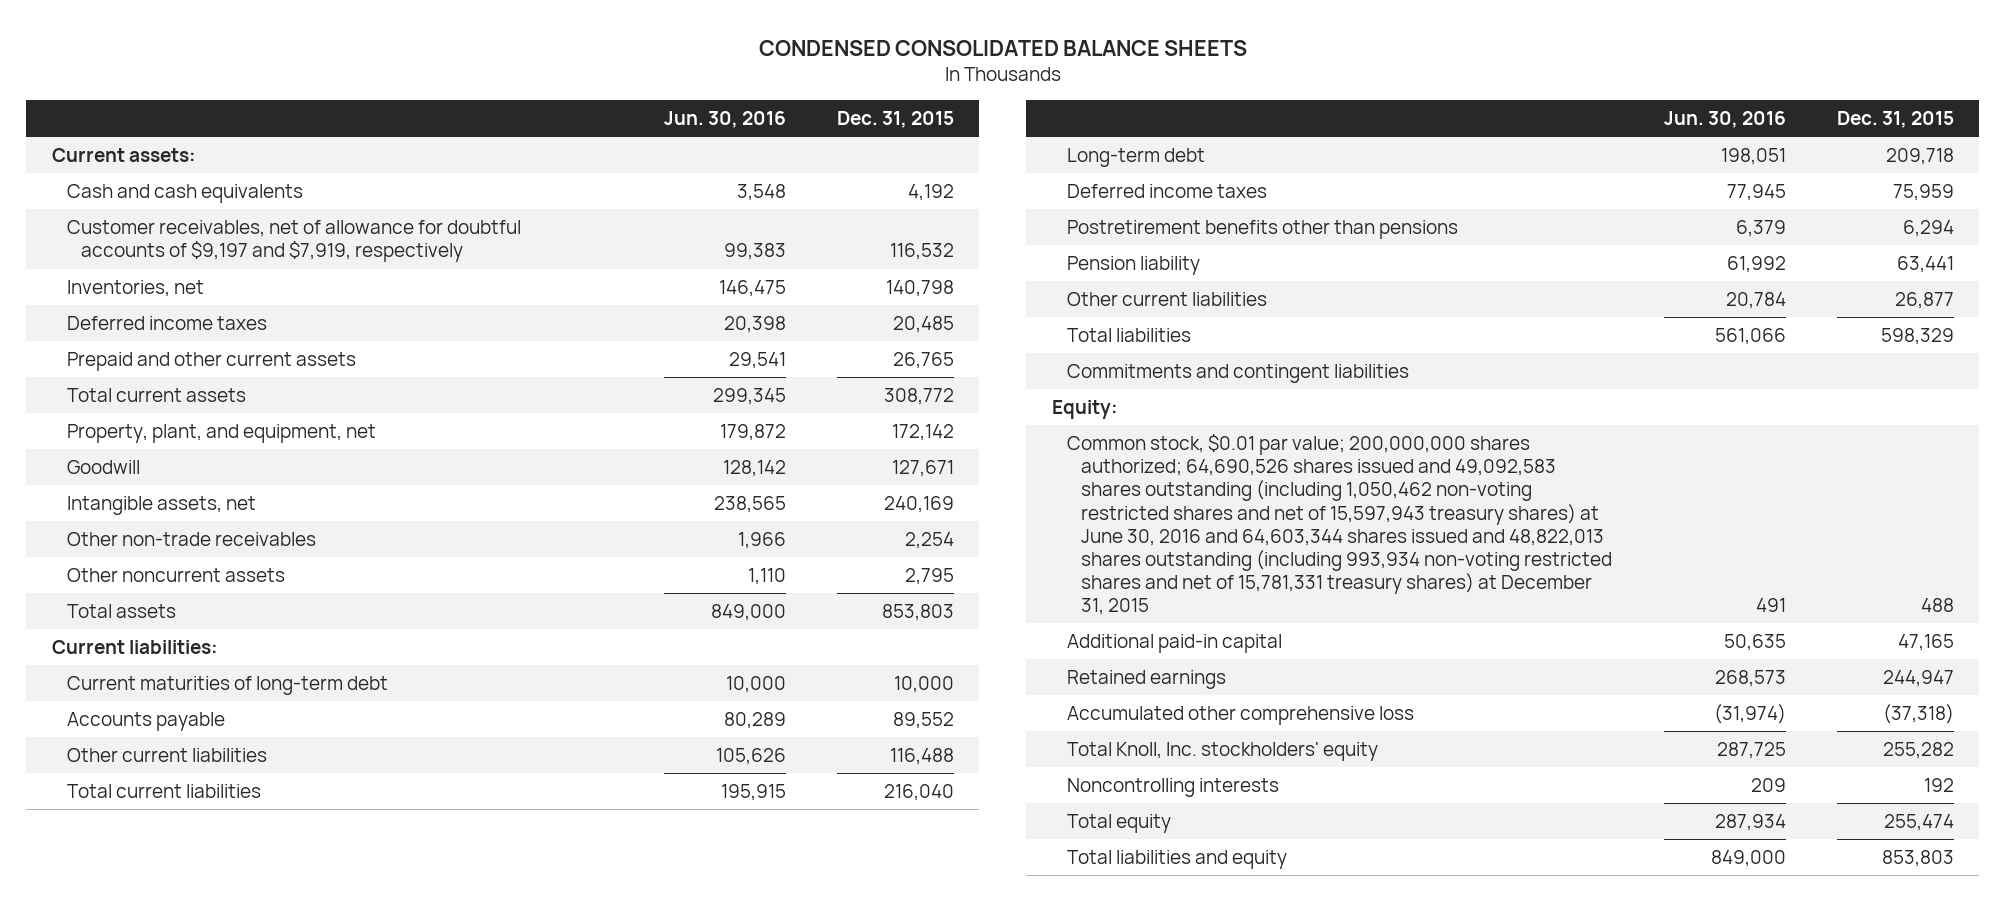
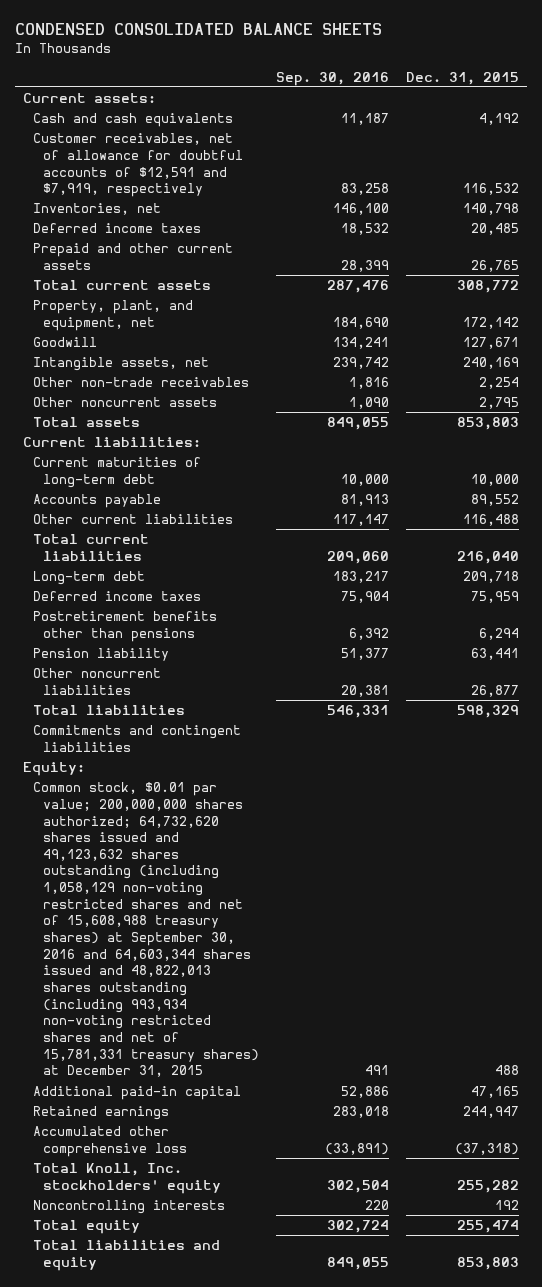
- | Jun. 30, 2016 | Dec. 31, 2015
+ | Sep. 30, 2016 | Dec. 31, 2015
- Customer receivables, net of allowance for doubtful accounts of $9,197 and $7,919, respectively | 99,383 | 116,532
+ Customer receivables, net of allowance for doubtful accounts of $12,591 and $7,919, respectively | 83,258 | 116,532
- Other current liabilities | 20,784 | 26,877
+ Other noncurrent liabilities | 20,381 | 26,877
- Common stock, $0.01 par value; 200,000,000 shares authorized; 64,690,526 shares issued and 49,092,583 shares outstanding (including 1,050,462 non-voting restricted shares and net of 15,597,943 treasury shares) at June 30, 2016 and 64,603,344 shares issued and 48,822,013 shares outstanding (including 993,934 non-voting restricted shares and net of 15,781,331 treasury shares) at December 31, 2015 | 491 | 488
+ Common stock, $0.01 par value; 200,000,000 shares authorized; 64,732,620 shares issued and 49,123,632 shares outstanding (including 1,058,129 non-voting restricted shares and net of 15,608,988 treasury shares) at September 30, 2016 and 64,603,344 shares issued and 48,822,013 shares outstanding (including 993,934 non-voting restricted shares and net of 15,781,331 treasury shares) at December 31, 2015 | 491 | 488

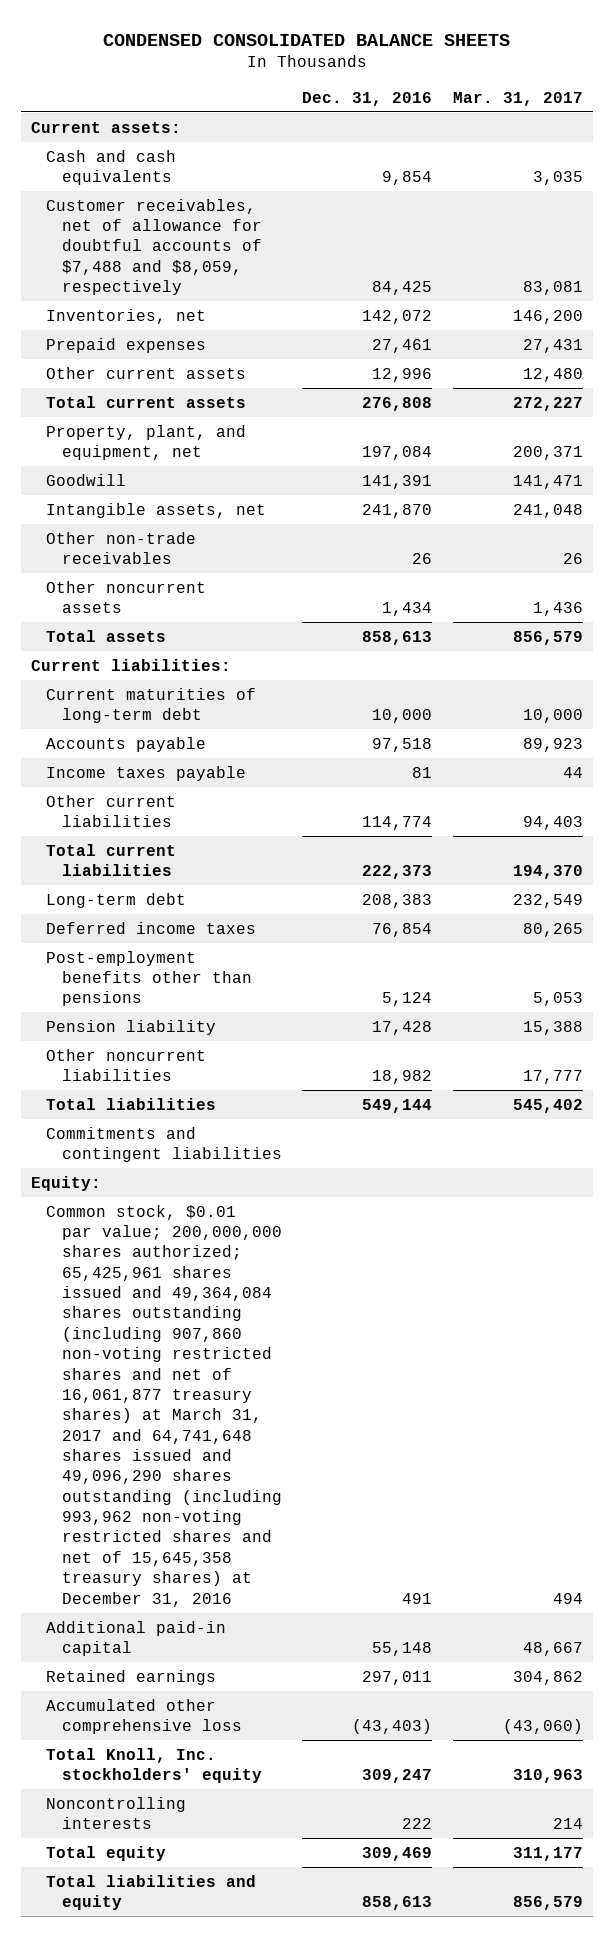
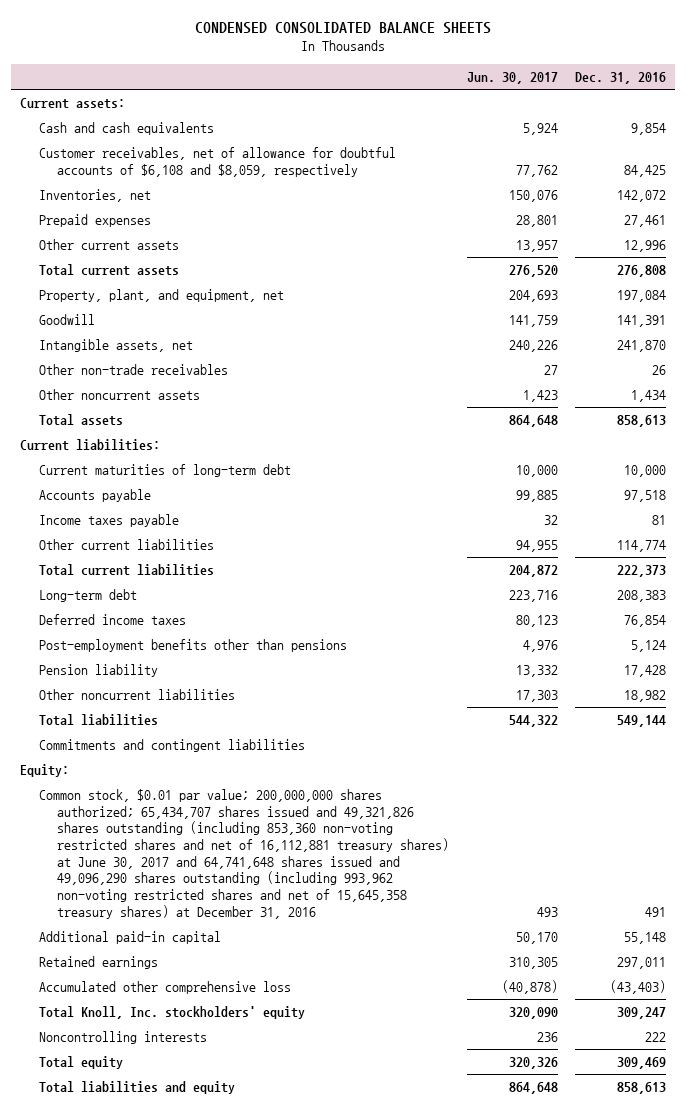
- | Dec. 31, 2016 | Mar. 31, 2017
+ | Jun. 30, 2017 | Dec. 31, 2016
- Customer receivables, net of allowance for doubtful accounts of $7,488 and $8,059, respectively | 84,425 | 83,081
+ Customer receivables, net of allowance for doubtful accounts of $6,108 and $8,059, respectively | 77,762 | 84,425
- Common stock, $0.01 par value; 200,000,000 shares authorized; 65,425,961 shares issued and 49,364,084 shares outstanding (including 907,860 non-voting restricted shares and net of 16,061,877 treasury shares) at March 31, 2017 and 64,741,648 shares issued and 49,096,290 shares outstanding (including 993,962 non-voting restricted shares and net of 15,645,358 treasury shares) at December 31, 2016 | 491 | 494
+ Common stock, $0.01 par value; 200,000,000 shares authorized; 65,434,707 shares issued and 49,321,826 shares outstanding (including 853,360 non-voting restricted shares and net of 16,112,881 treasury shares) at June 30, 2017 and 64,741,648 shares issued and 49,096,290 shares outstanding (including 993,962 non-voting restricted shares and net of 15,645,358 treasury shares) at December 31, 2016 | 493 | 491

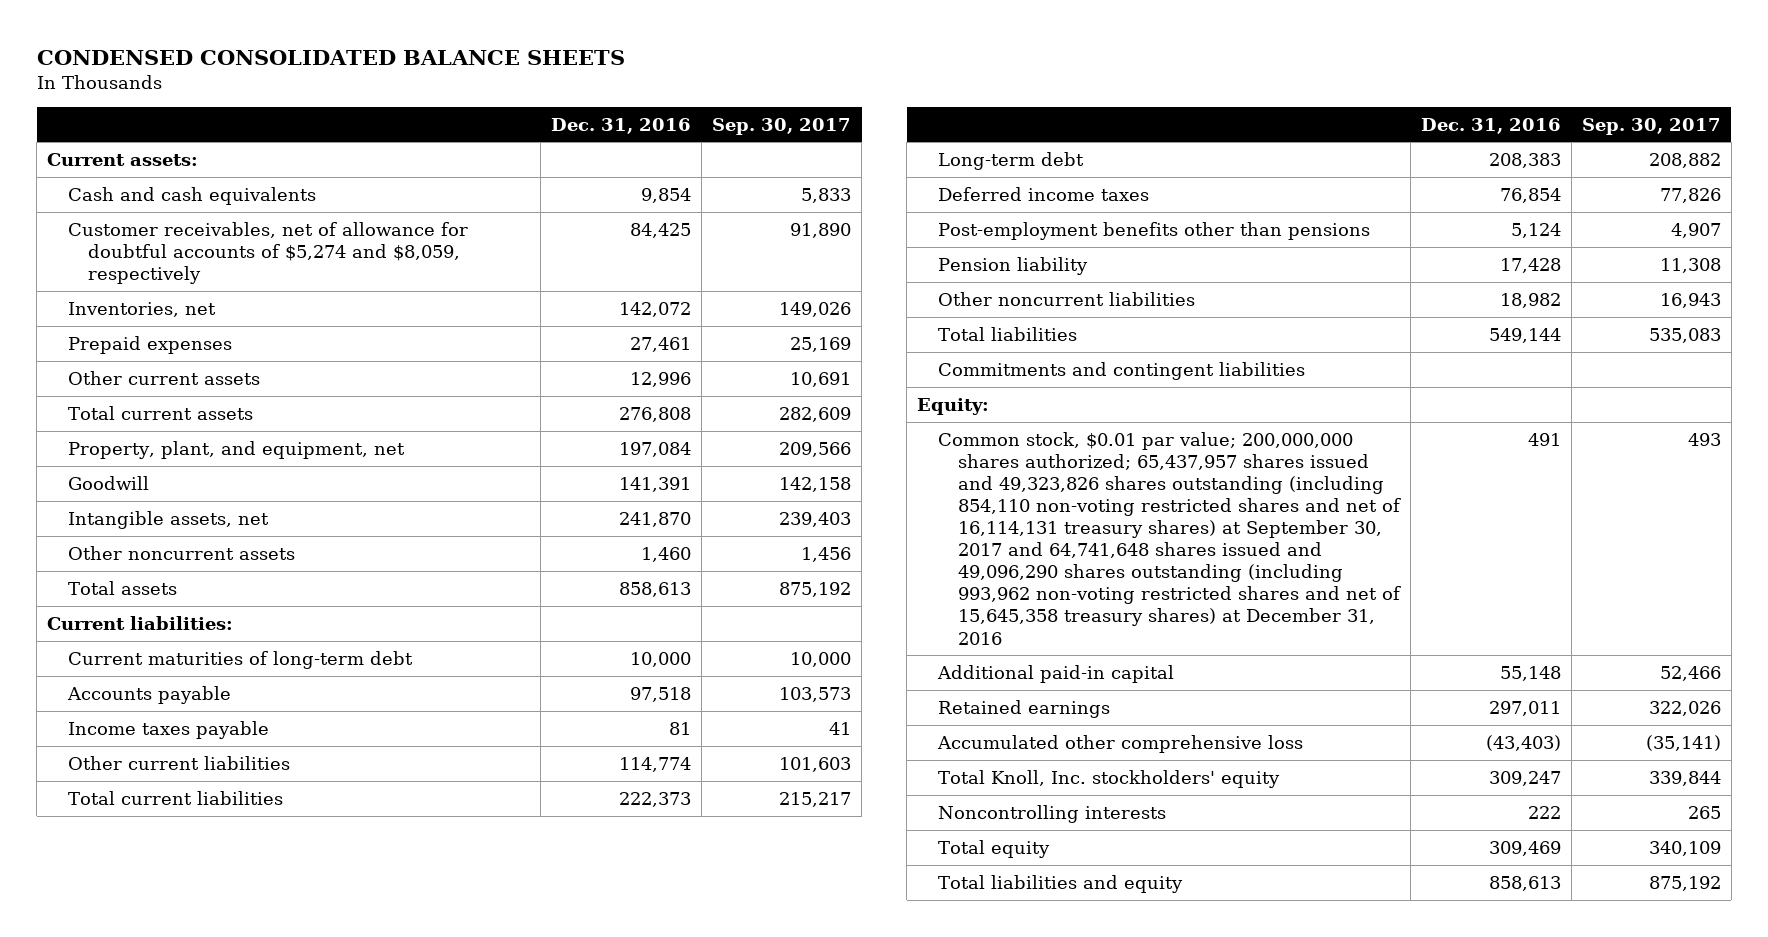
- | Jun. 30, 2017 | Dec. 31, 2016
+ | Dec. 31, 2016 | Sep. 30, 2017
- Customer receivables, net of allowance for doubtful accounts of $6,108 and $8,059, respectively | 77,762 | 84,425
+ Customer receivables, net of allowance for doubtful accounts of $5,274 and $8,059, respectively | 84,425 | 91,890
- Other non-trade receivables | 27 | 26
- Other noncurrent assets | 1,423 | 1,434
+ Other noncurrent assets | 1,460 | 1,456
- Common stock, $0.01 par value; 200,000,000 shares authorized; 65,434,707 shares issued and 49,321,826 shares outstanding (including 853,360 non-voting restricted shares and net of 16,112,881 treasury shares) at June 30, 2017 and 64,741,648 shares issued and 49,096,290 shares outstanding (including 993,962 non-voting restricted shares and net of 15,645,358 treasury shares) at December 31, 2016 | 493 | 491
+ Common stock, $0.01 par value; 200,000,000 shares authorized; 65,437,957 shares issued and 49,323,826 shares outstanding (including 854,110 non-voting restricted shares and net of 16,114,131 treasury shares) at September 30, 2017 and 64,741,648 shares issued and 49,096,290 shares outstanding (including 993,962 non-voting restricted shares and net of 15,645,358 treasury shares) at December 31, 2016 | 491 | 493

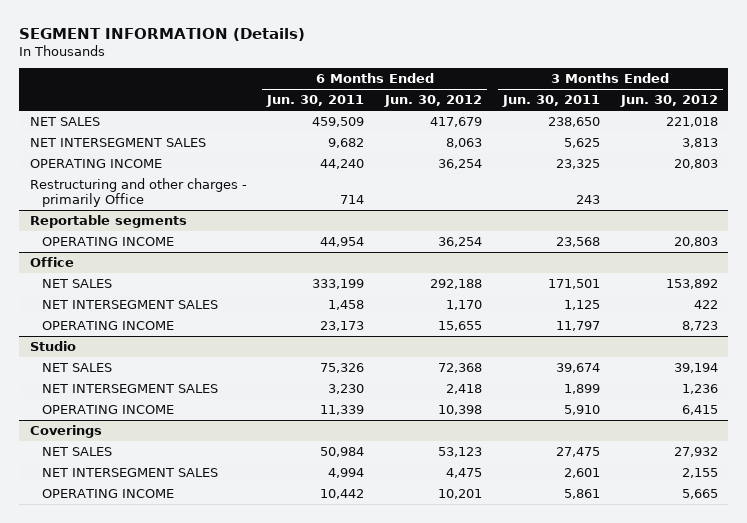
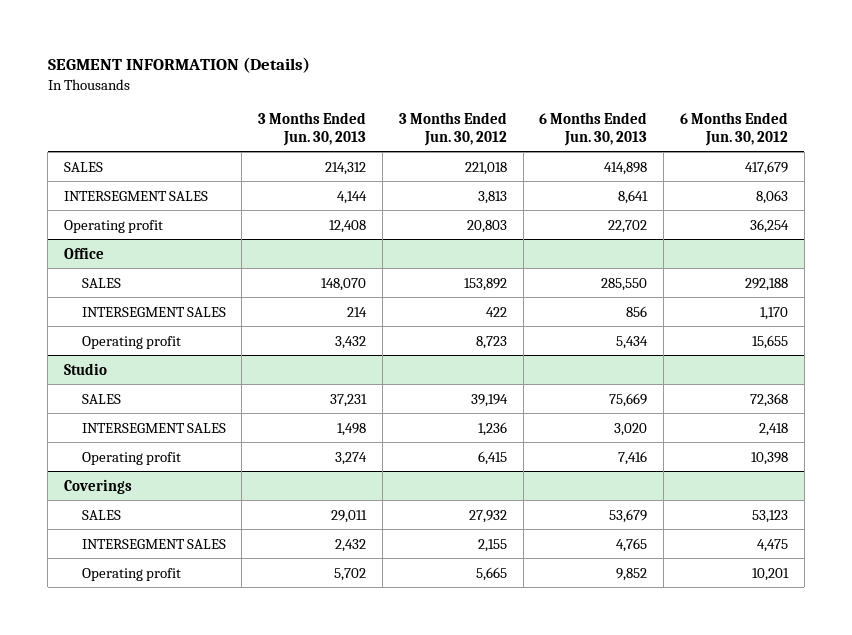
- | 6 Months Ended Jun. 30, 2011 | 6 Months Ended Jun. 30, 2012 | 3 Months Ended Jun. 30, 2011 | 3 Months Ended Jun. 30, 2012
+ | 3 Months Ended Jun. 30, 2013 | 3 Months Ended Jun. 30, 2012 | 6 Months Ended Jun. 30, 2013 | 6 Months Ended Jun. 30, 2012
- NET SALES | 459,509 | 417,679 | 238,650 | 221,018
- NET INTERSEGMENT SALES | 9,682 | 8,063 | 5,625 | 3,813
- OPERATING INCOME | 44,240 | 36,254 | 23,325 | 20,803
- Restructuring and other charges - primarily Office | 714 | | 243 |
- Reportable segments
- OPERATING INCOME | 44,954 | 36,254 | 23,568 | 20,803
+ SALES | 214,312 | 221,018 | 414,898 | 417,679
+ INTERSEGMENT SALES | 4,144 | 3,813 | 8,641 | 8,063
+ Operating profit | 12,408 | 20,803 | 22,702 | 36,254
@ Office
- NET SALES | 333,199 | 292,188 | 171,501 | 153,892
- NET INTERSEGMENT SALES | 1,458 | 1,170 | 1,125 | 422
- OPERATING INCOME | 23,173 | 15,655 | 11,797 | 8,723
+ SALES | 148,070 | 153,892 | 285,550 | 292,188
+ INTERSEGMENT SALES | 214 | 422 | 856 | 1,170
+ Operating profit | 3,432 | 8,723 | 5,434 | 15,655
@ Studio
- NET SALES | 75,326 | 72,368 | 39,674 | 39,194
- NET INTERSEGMENT SALES | 3,230 | 2,418 | 1,899 | 1,236
- OPERATING INCOME | 11,339 | 10,398 | 5,910 | 6,415
+ SALES | 37,231 | 39,194 | 75,669 | 72,368
+ INTERSEGMENT SALES | 1,498 | 1,236 | 3,020 | 2,418
+ Operating profit | 3,274 | 6,415 | 7,416 | 10,398
@ Coverings
- NET SALES | 50,984 | 53,123 | 27,475 | 27,932
- NET INTERSEGMENT SALES | 4,994 | 4,475 | 2,601 | 2,155
- OPERATING INCOME | 10,442 | 10,201 | 5,861 | 5,665
+ SALES | 29,011 | 27,932 | 53,679 | 53,123
+ INTERSEGMENT SALES | 2,432 | 2,155 | 4,765 | 4,475
+ Operating profit | 5,702 | 5,665 | 9,852 | 10,201

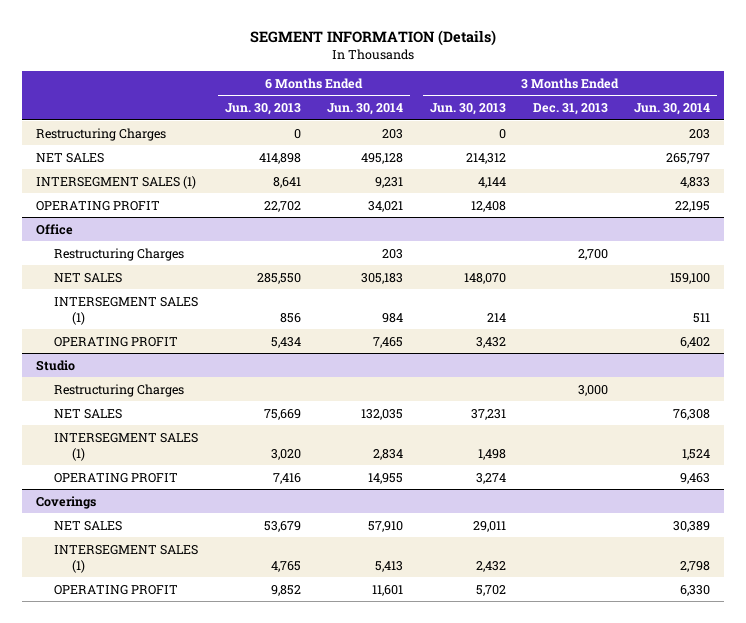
- | 3 Months Ended Jun. 30, 2013 | 3 Months Ended Jun. 30, 2012 | 6 Months Ended Jun. 30, 2013 | 6 Months Ended Jun. 30, 2012
+ | 6 Months Ended Jun. 30, 2013 | 6 Months Ended Jun. 30, 2014 | 3 Months Ended Jun. 30, 2013 | 3 Months Ended Dec. 31, 2013 | 3 Months Ended Jun. 30, 2014
- SALES | 214,312 | 221,018 | 414,898 | 417,679
- INTERSEGMENT SALES | 4,144 | 3,813 | 8,641 | 8,063
- Operating profit | 12,408 | 20,803 | 22,702 | 36,254
+ Restructuring Charges | 0 | 203 | 0 | | 203
+ NET SALES | 414,898 | 495,128 | 214,312 | | 265,797
+ INTERSEGMENT SALES (1) | 8,641 | 9,231 | 4,144 | | 4,833
+ OPERATING PROFIT | 22,702 | 34,021 | 12,408 | | 22,195
@ Office
- SALES | 148,070 | 153,892 | 285,550 | 292,188
- INTERSEGMENT SALES | 214 | 422 | 856 | 1,170
- Operating profit | 3,432 | 8,723 | 5,434 | 15,655
+ Restructuring Charges | | 203 | | 2,700 |
+ NET SALES | 285,550 | 305,183 | 148,070 | | 159,100
+ INTERSEGMENT SALES (1) | 856 | 984 | 214 | | 511
+ OPERATING PROFIT | 5,434 | 7,465 | 3,432 | | 6,402
@ Studio
- SALES | 37,231 | 39,194 | 75,669 | 72,368
- INTERSEGMENT SALES | 1,498 | 1,236 | 3,020 | 2,418
- Operating profit | 3,274 | 6,415 | 7,416 | 10,398
+ Restructuring Charges | | | | 3,000 |
+ NET SALES | 75,669 | 132,035 | 37,231 | | 76,308
+ INTERSEGMENT SALES (1) | 3,020 | 2,834 | 1,498 | | 1,524
+ OPERATING PROFIT | 7,416 | 14,955 | 3,274 | | 9,463
@ Coverings
- SALES | 29,011 | 27,932 | 53,679 | 53,123
- INTERSEGMENT SALES | 2,432 | 2,155 | 4,765 | 4,475
- Operating profit | 5,702 | 5,665 | 9,852 | 10,201
+ NET SALES | 53,679 | 57,910 | 29,011 | | 30,389
+ INTERSEGMENT SALES (1) | 4,765 | 5,413 | 2,432 | | 2,798
+ OPERATING PROFIT | 9,852 | 11,601 | 5,702 | | 6,330

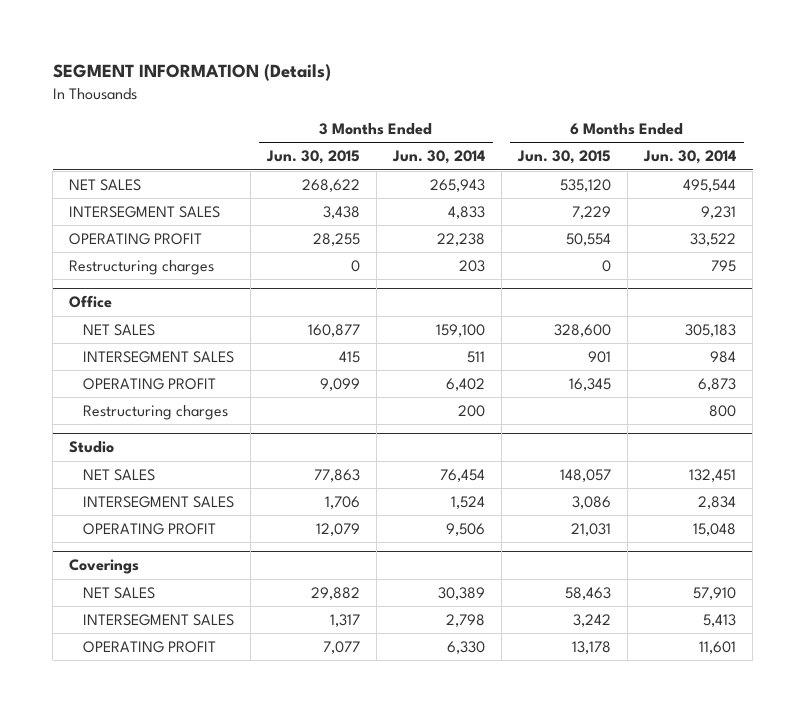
- | 6 Months Ended Jun. 30, 2013 | 6 Months Ended Jun. 30, 2014 | 3 Months Ended Jun. 30, 2013 | 3 Months Ended Dec. 31, 2013 | 3 Months Ended Jun. 30, 2014
+ | 3 Months Ended Jun. 30, 2015 | 3 Months Ended Jun. 30, 2014 | 6 Months Ended Jun. 30, 2015 | 6 Months Ended Jun. 30, 2014
- Restructuring Charges | 0 | 203 | 0 | | 203
- NET SALES | 414,898 | 495,128 | 214,312 | | 265,797
- INTERSEGMENT SALES (1) | 8,641 | 9,231 | 4,144 | | 4,833
- OPERATING PROFIT | 22,702 | 34,021 | 12,408 | | 22,195
+ NET SALES | 268,622 | 265,943 | 535,120 | 495,544
+ INTERSEGMENT SALES | 3,438 | 4,833 | 7,229 | 9,231
+ OPERATING PROFIT | 28,255 | 22,238 | 50,554 | 33,522
+ Restructuring charges | 0 | 203 | 0 | 795
@ Office
- Restructuring Charges | | 203 | | 2,700 |
- INTERSEGMENT SALES (1) | 856 | 984 | 214 | | 511
- OPERATING PROFIT | 5,434 | 7,465 | 3,432 | | 6,402
+ INTERSEGMENT SALES | 415 | 511 | 901 | 984
+ OPERATING PROFIT | 9,099 | 6,402 | 16,345 | 6,873
+ Restructuring charges | | 200 | | 800
@ Studio
- Restructuring Charges | | | | 3,000 |
- NET SALES | 75,669 | 132,035 | 37,231 | | 76,308
- INTERSEGMENT SALES (1) | 3,020 | 2,834 | 1,498 | | 1,524
- OPERATING PROFIT | 7,416 | 14,955 | 3,274 | | 9,463
+ NET SALES | 77,863 | 76,454 | 148,057 | 132,451
+ INTERSEGMENT SALES | 1,706 | 1,524 | 3,086 | 2,834
+ OPERATING PROFIT | 12,079 | 9,506 | 21,031 | 15,048
@ Coverings
- INTERSEGMENT SALES (1) | 4,765 | 5,413 | 2,432 | | 2,798
+ INTERSEGMENT SALES | 1,317 | 2,798 | 3,242 | 5,413

